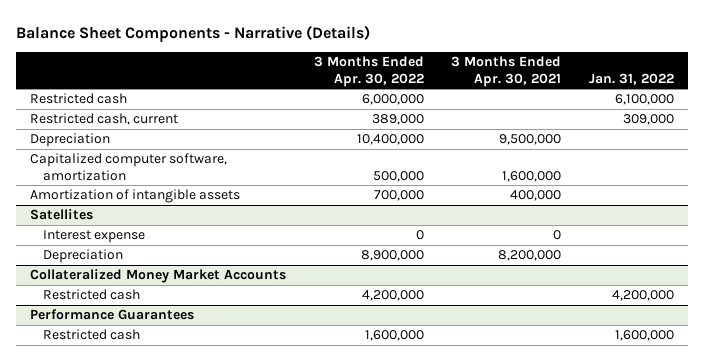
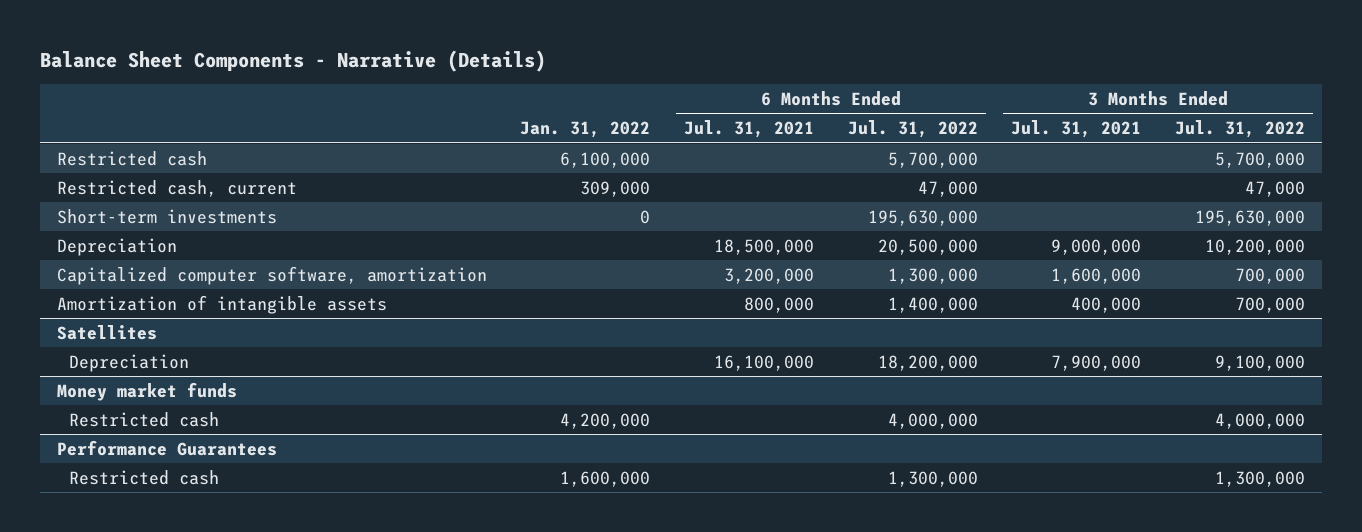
- | 3 Months Ended Apr. 30, 2022 | 3 Months Ended Apr. 30, 2021 | Jan. 31, 2022
+ | Jan. 31, 2022 | 6 Months Ended Jul. 31, 2021 | 6 Months Ended Jul. 31, 2022 | 3 Months Ended Jul. 31, 2021 | 3 Months Ended Jul. 31, 2022
+ Short-term investments | 0 | | 195,630,000 | | 195,630,000
@ Satellites
- Interest expense | 0 | 0 |
- Collateralized Money Market Accounts
+ Money market funds

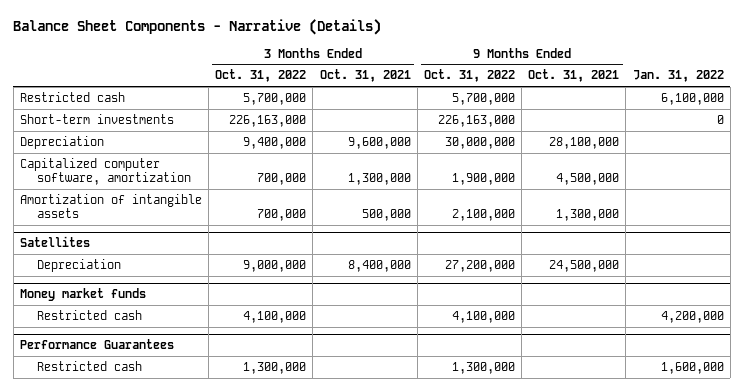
- | Jan. 31, 2022 | 6 Months Ended Jul. 31, 2021 | 6 Months Ended Jul. 31, 2022 | 3 Months Ended Jul. 31, 2021 | 3 Months Ended Jul. 31, 2022
+ | 3 Months Ended Oct. 31, 2022 | 3 Months Ended Oct. 31, 2021 | 9 Months Ended Oct. 31, 2022 | 9 Months Ended Oct. 31, 2021 | Jan. 31, 2022
- Restricted cash, current | 309,000 | | 47,000 | | 47,000

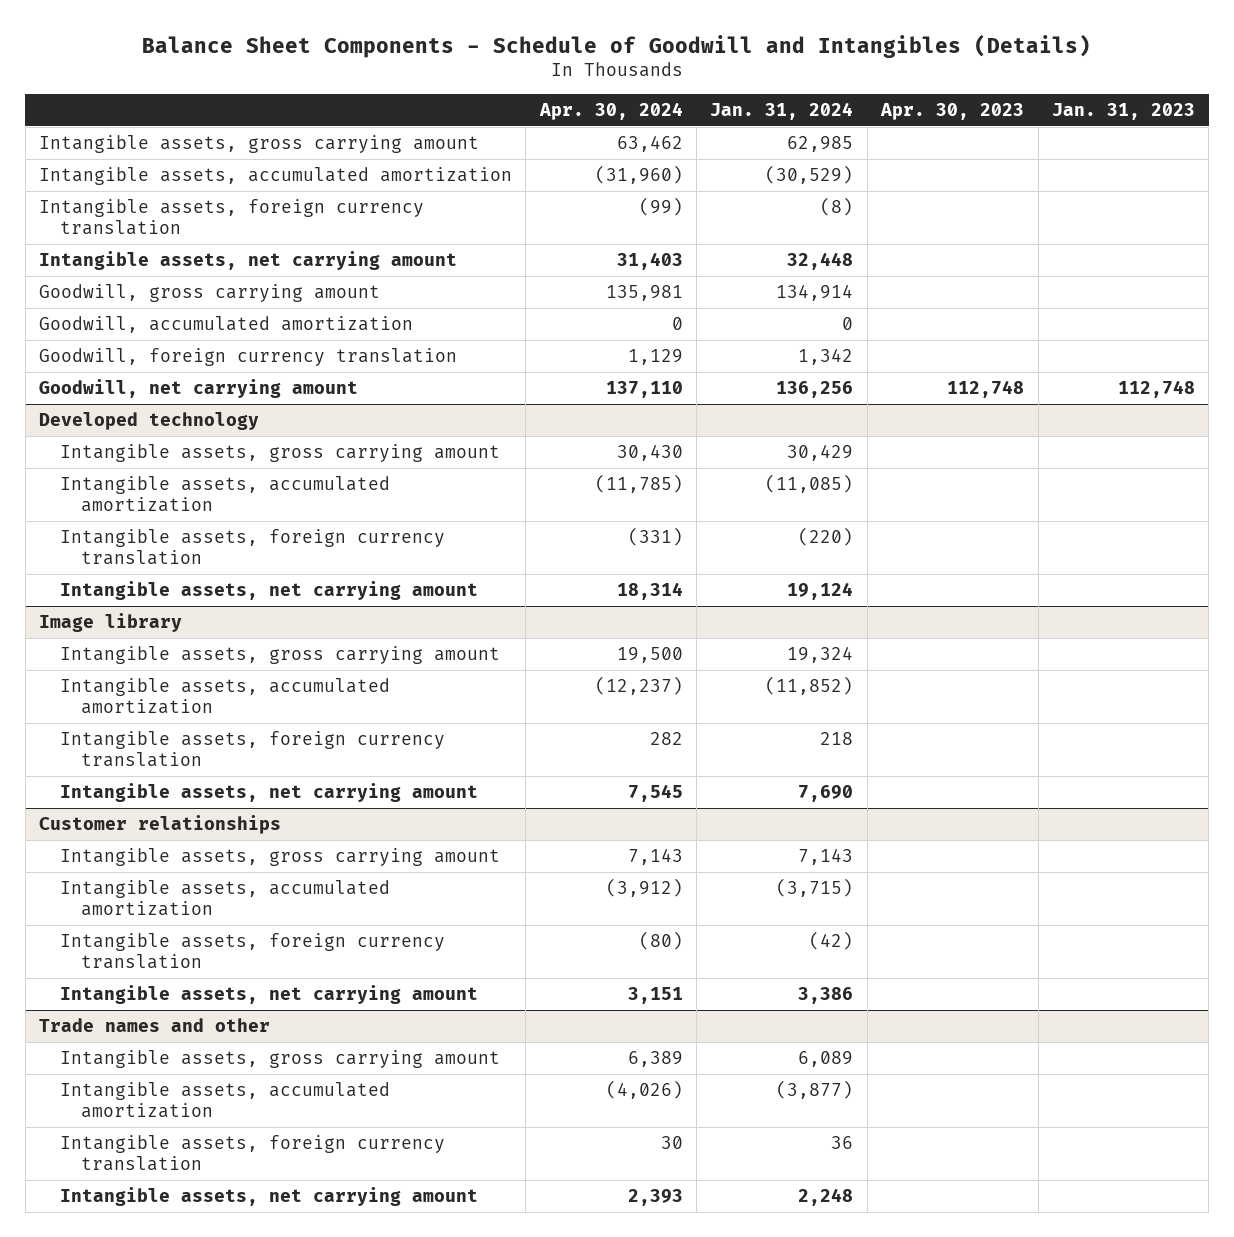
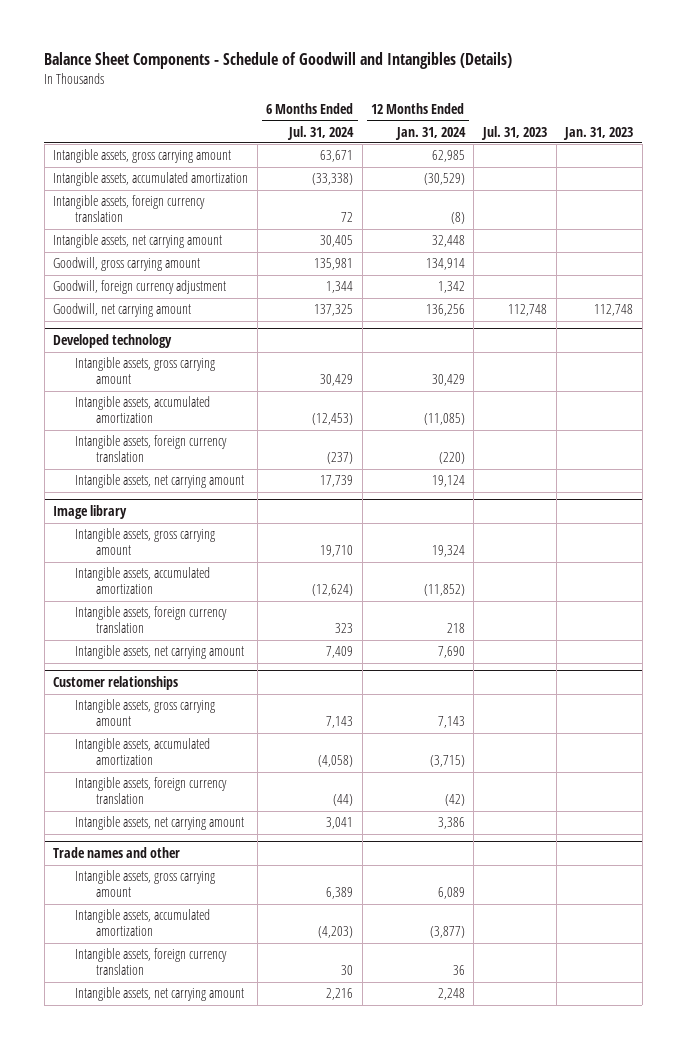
- | Apr. 30, 2024 | Jan. 31, 2024 | Apr. 30, 2023 | Jan. 31, 2023
+ | 6 Months Ended Jul. 31, 2024 | 12 Months Ended Jan. 31, 2024 | Jul. 31, 2023 | Jan. 31, 2023
- Goodwill, accumulated amortization | 0 | 0 | |
- Goodwill, foreign currency translation | 1,129 | 1,342 | |
+ Goodwill, foreign currency adjustment | 1,344 | 1,342 | |

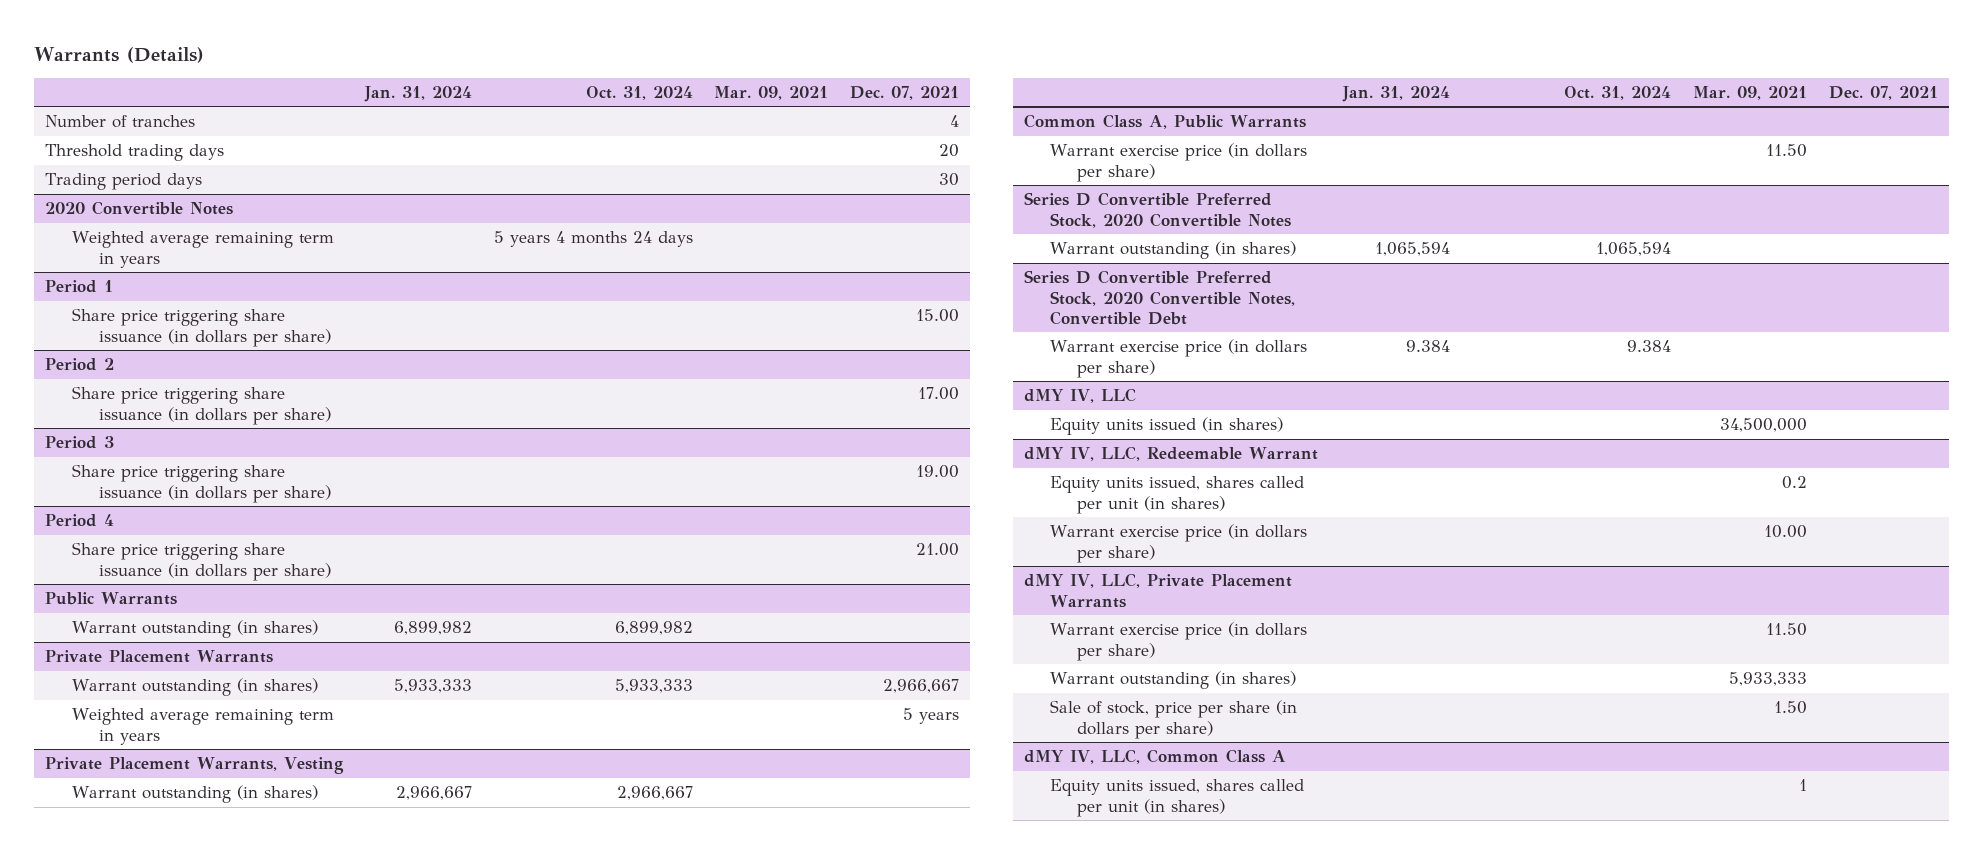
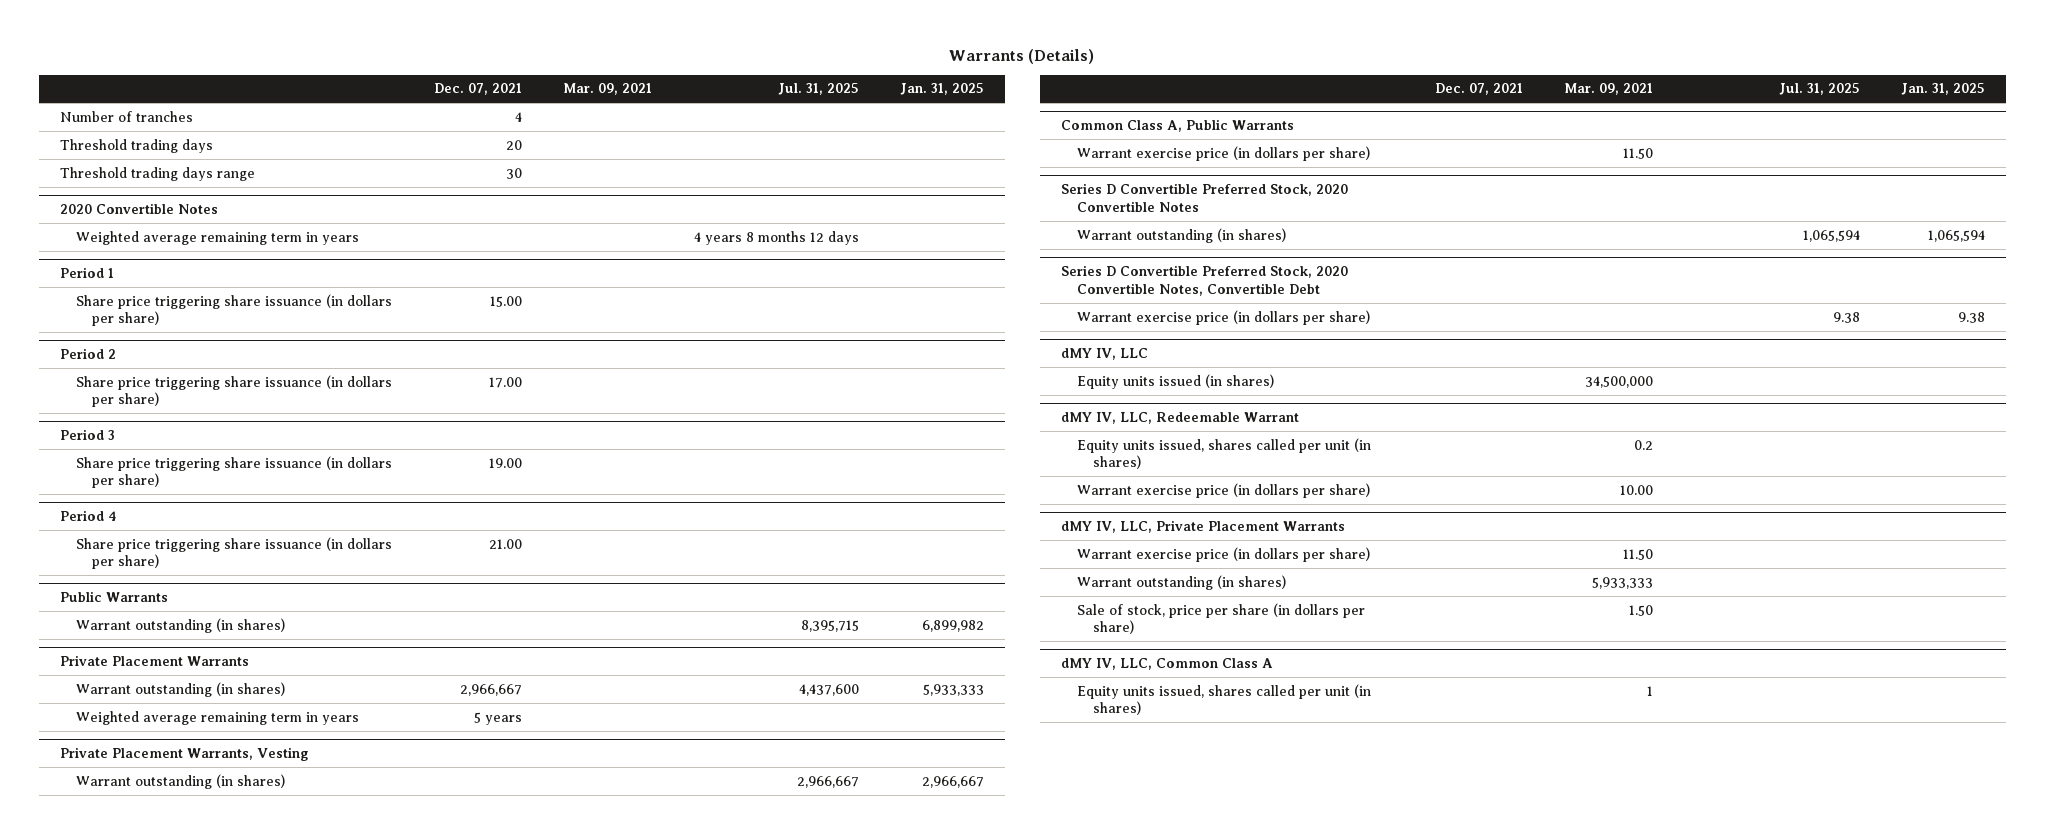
- | Jan. 31, 2024 | Oct. 31, 2024 | Mar. 09, 2021 | Dec. 07, 2021
+ | Dec. 07, 2021 | Mar. 09, 2021 | Jul. 31, 2025 | Jan. 31, 2025
- Trading period days | | | | 30
+ Threshold trading days range | 30 | | |

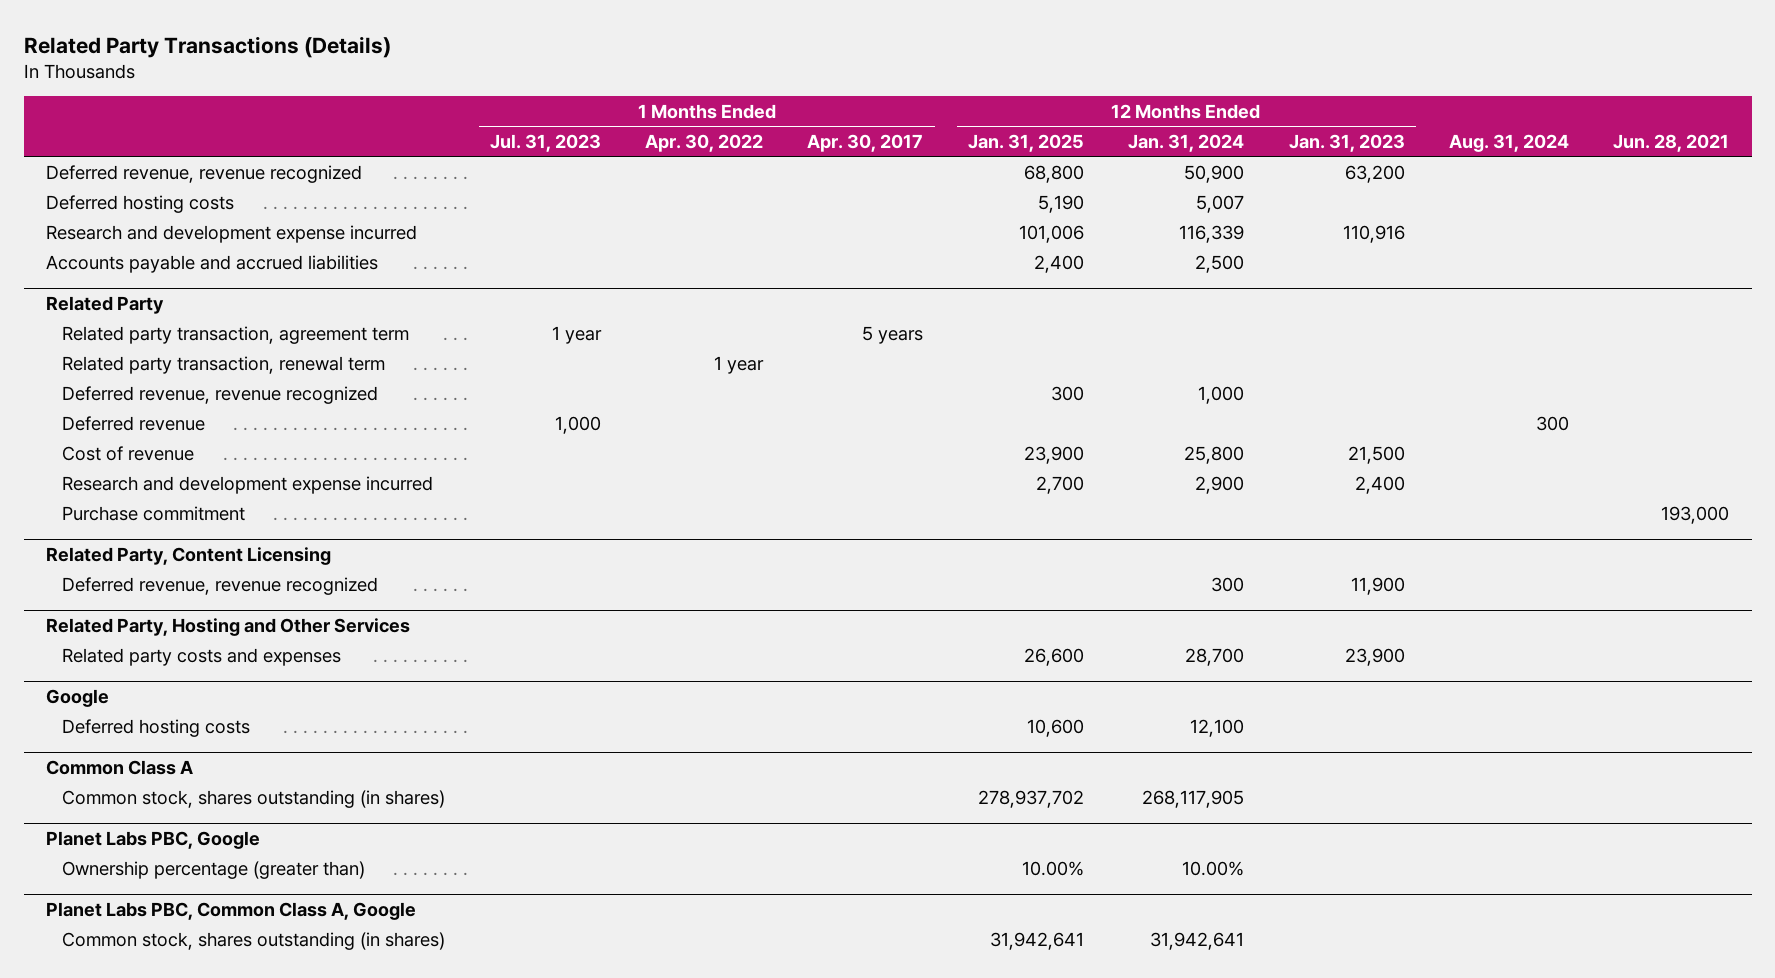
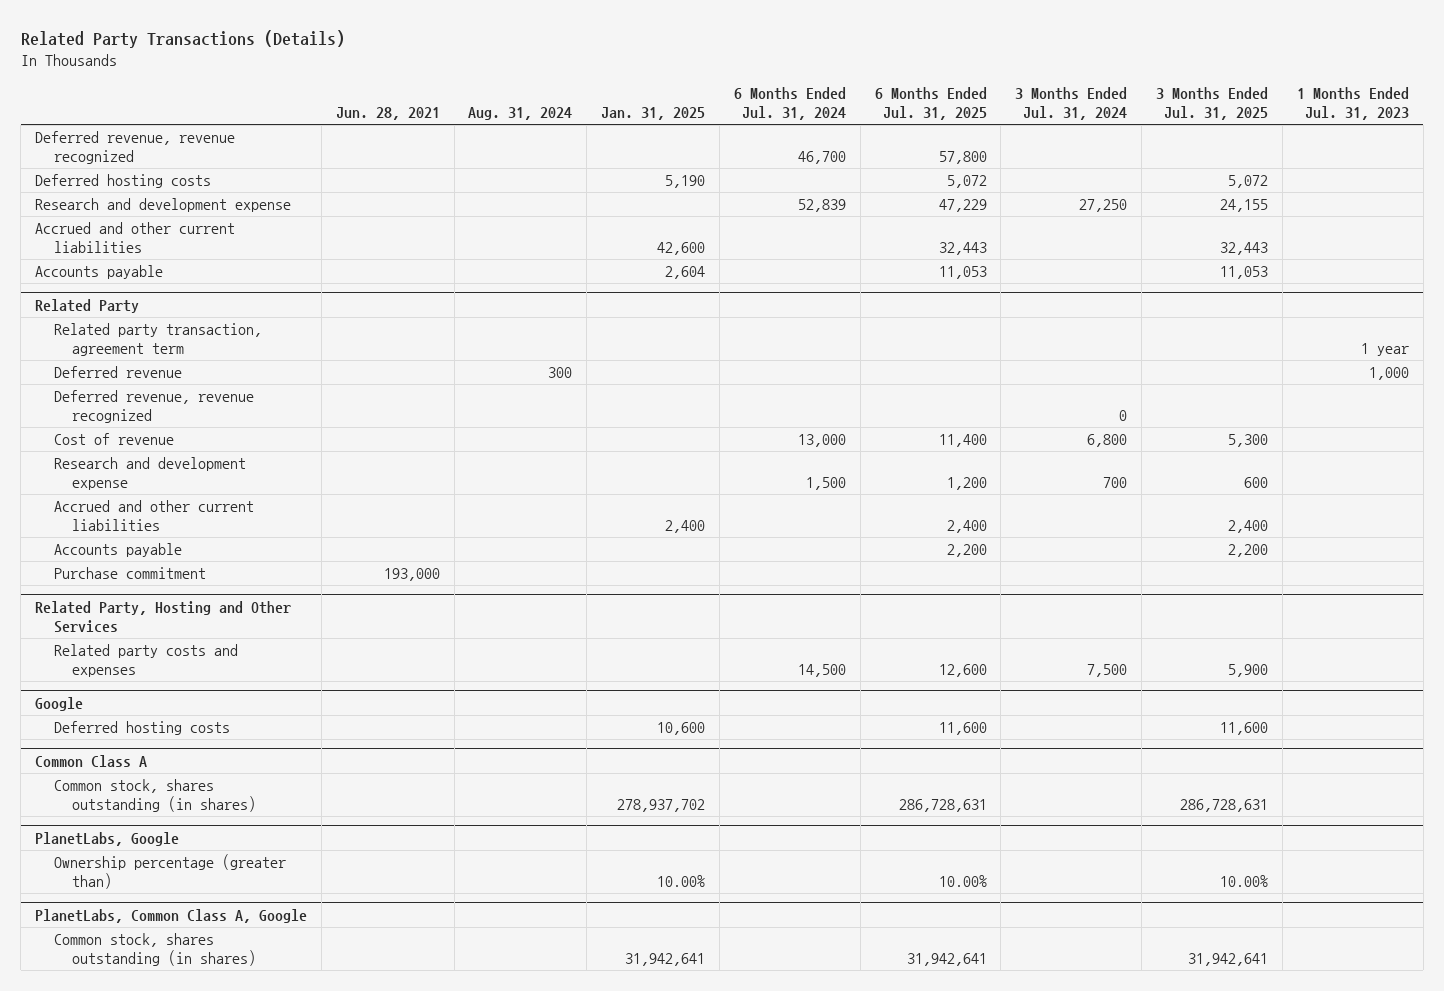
- | 1 Months Ended Jul. 31, 2023 | 1 Months Ended Apr. 30, 2022 | 1 Months Ended Apr. 30, 2017 | 12 Months Ended Jan. 31, 2025 | 12 Months Ended Jan. 31, 2024 | 12 Months Ended Jan. 31, 2023 | Aug. 31, 2024 | Jun. 28, 2021
+ | Jun. 28, 2021 | Aug. 31, 2024 | Jan. 31, 2025 | 6 Months Ended Jul. 31, 2024 | 6 Months Ended Jul. 31, 2025 | 3 Months Ended Jul. 31, 2024 | 3 Months Ended Jul. 31, 2025 | 1 Months Ended Jul. 31, 2023
- Research and development expense incurred | | | | 101,006 | 116,339 | 110,916 | |
- Accounts payable and accrued liabilities | | | | 2,400 | 2,500 | | |
+ Research and development expense | | | | 52,839 | 47,229 | 27,250 | 24,155 |
+ Accrued and other current liabilities | | | 42,600 | | 32,443 | | 32,443 |
+ Accounts payable | | | 2,604 | | 11,053 | | 11,053 |
@ Related Party
- Related party transaction, renewal term | | 1 year | | | | | |
moved down: Deferred revenue, revenue recognized | | | | | | 0 | |
- Research and development expense incurred | | | | 2,700 | 2,900 | 2,400 | |
+ Research and development expense | | | | 1,500 | 1,200 | 700 | 600 |
+ Accrued and other current liabilities | | | 2,400 | | 2,400 | | 2,400 |
+ Accounts payable | | | | | 2,200 | | 2,200 |
- Related Party, Content Licensing
- Deferred revenue, revenue recognized | | | | | 300 | 11,900 | |
- Planet Labs PBC, Google
- Ownership percentage (greater than) | | | | 10.00% | 10.00% | | |
- Planet Labs PBC, Common Class A, Google
+ PlanetLabs, Google
+ Ownership percentage (greater than) | | | 10.00% | | 10.00% | | 10.00% |
+ PlanetLabs, Common Class A, Google

